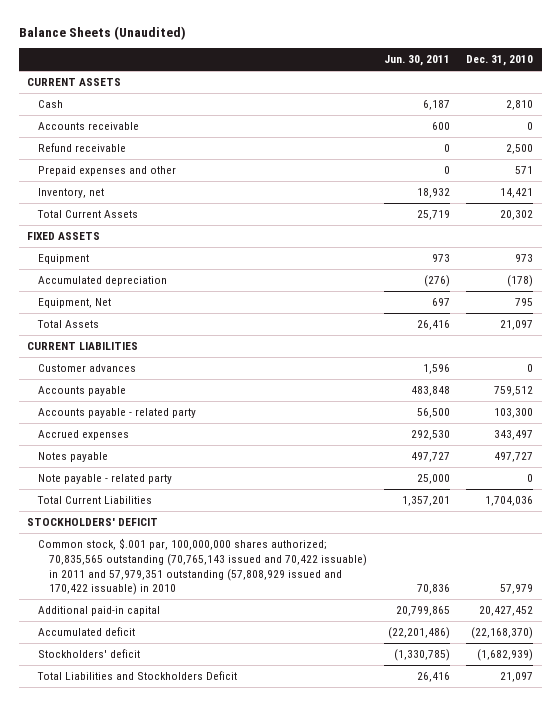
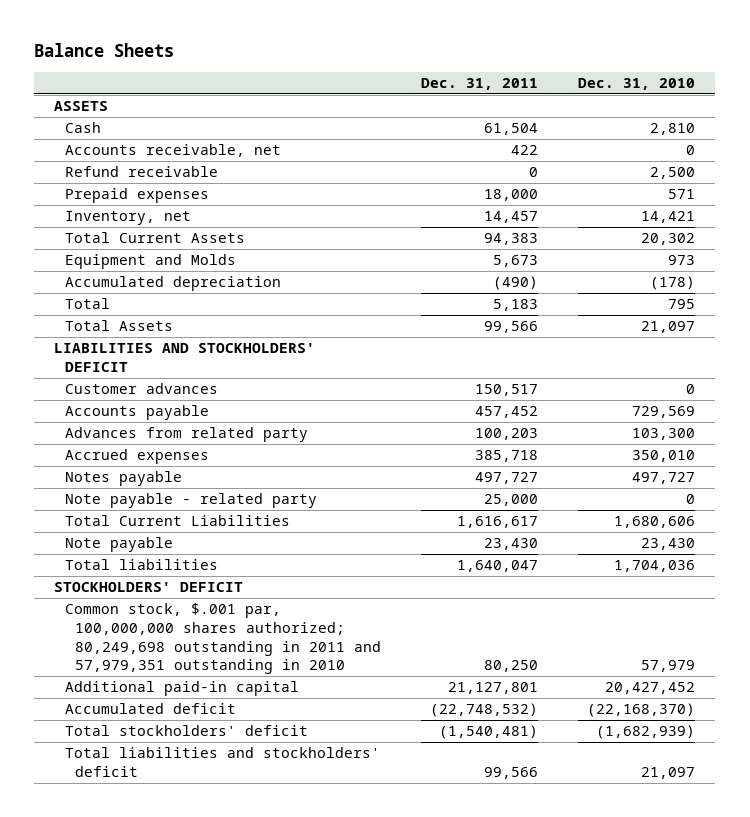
- Balance Sheets (Unaudited)
+ Balance Sheets
- | Jun. 30, 2011 | Dec. 31, 2010
+ | Dec. 31, 2011 | Dec. 31, 2010
- CURRENT ASSETS
+ ASSETS
- Accounts receivable | 600 | 0
+ Accounts receivable, net | 422 | 0
- Prepaid expenses and other | 0 | 571
+ Prepaid expenses | 18,000 | 571
- FIXED ASSETS
- Equipment | 973 | 973
+ Equipment and Molds | 5,673 | 973
- Equipment, Net | 697 | 795
+ Total | 5,183 | 795
- CURRENT LIABILITIES
+ LIABILITIES AND STOCKHOLDERS' DEFICIT
- Accounts payable | 483,848 | 759,512
- Accounts payable - related party | 56,500 | 103,300
- Accrued expenses | 292,530 | 343,497
+ Accounts payable | 457,452 | 729,569
+ Advances from related party | 100,203 | 103,300
+ Accrued expenses | 385,718 | 350,010
- Total Current Liabilities | 1,357,201 | 1,704,036
+ Total Current Liabilities | 1,616,617 | 1,680,606
+ Note payable | 23,430 | 23,430
+ Total liabilities | 1,640,047 | 1,704,036
- Common stock, $.001 par, 100,000,000 shares authorized; 70,835,565 outstanding (70,765,143 issued and 70,422 issuable) in 2011 and 57,979,351 outstanding (57,808,929 issued and 170,422 issuable) in 2010 | 70,836 | 57,979
+ Common stock, $.001 par, 100,000,000 shares authorized; 80,249,698 outstanding in 2011 and 57,979,351 outstanding in 2010 | 80,250 | 57,979
- Stockholders' deficit | (1,330,785) | (1,682,939)
- Total Liabilities and Stockholders Deficit | 26,416 | 21,097
+ Total stockholders' deficit | (1,540,481) | (1,682,939)
+ Total liabilities and stockholders' deficit | 99,566 | 21,097

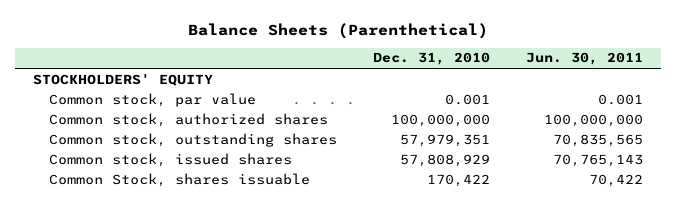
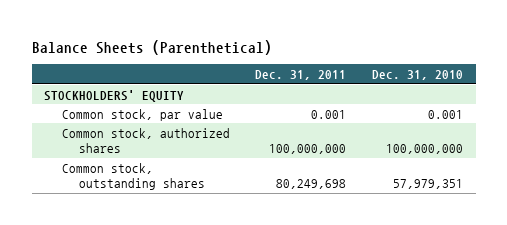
- | Dec. 31, 2010 | Jun. 30, 2011
+ | Dec. 31, 2011 | Dec. 31, 2010
- Common stock, issued shares | 57,808,929 | 70,765,143
- Common Stock, shares issuable | 170,422 | 70,422

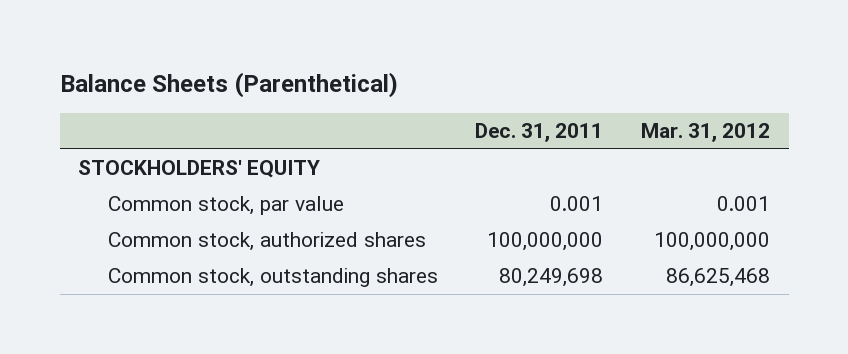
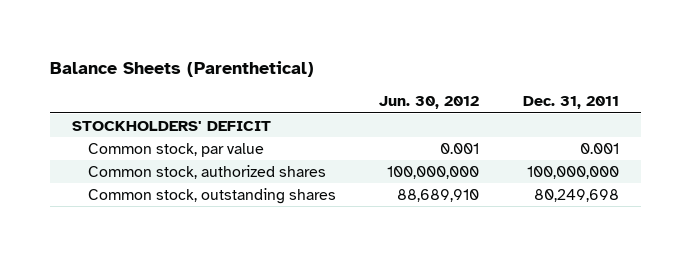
- | Dec. 31, 2011 | Mar. 31, 2012
+ | Jun. 30, 2012 | Dec. 31, 2011
- STOCKHOLDERS' EQUITY
+ STOCKHOLDERS' DEFICIT

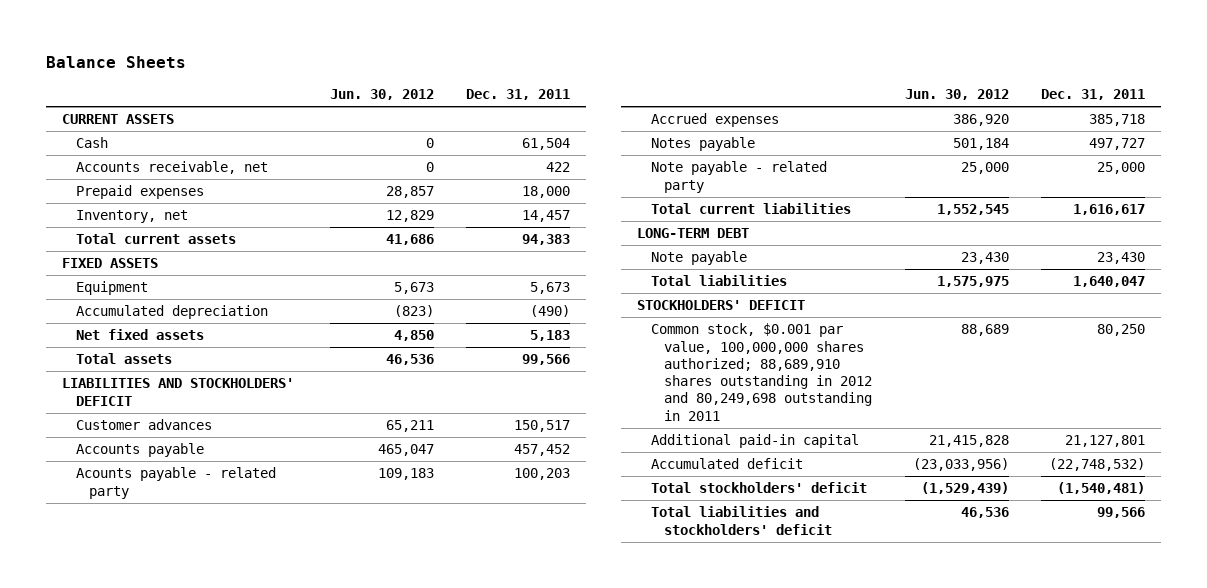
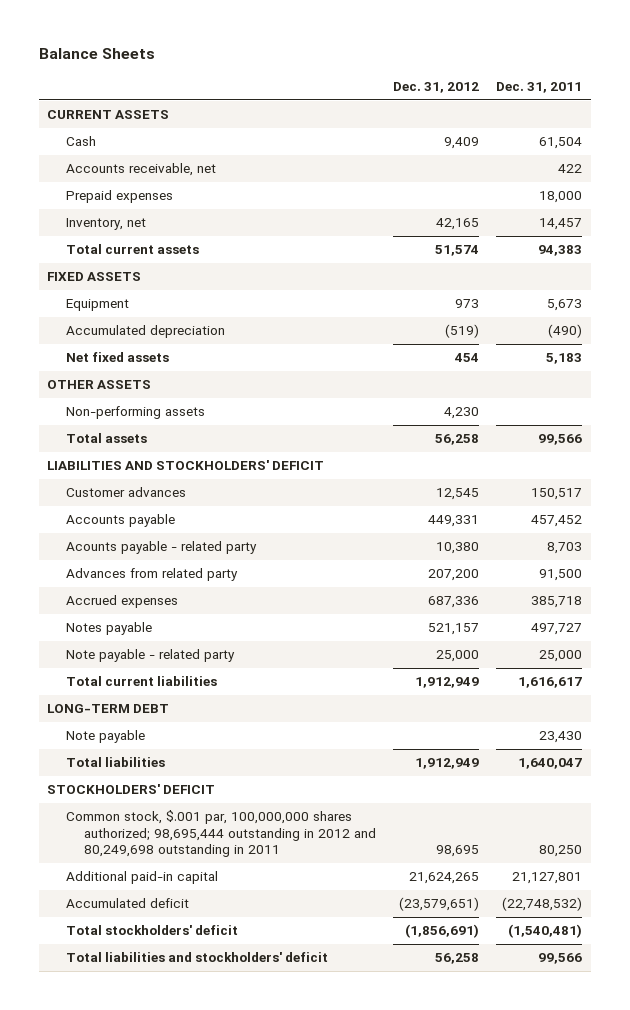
- | Jun. 30, 2012 | Dec. 31, 2011
+ | Dec. 31, 2012 | Dec. 31, 2011
+ OTHER ASSETS
+ Non-performing assets | 4,230 |
- Acounts payable - related party | 109,183 | 100,203
+ Acounts payable - related party | 10,380 | 8,703
+ Advances from related party | 207,200 | 91,500
- Common stock, $0.001 par value, 100,000,000 shares authorized; 88,689,910 shares outstanding in 2012 and 80,249,698 outstanding in 2011 | 88,689 | 80,250
+ Common stock, $.001 par, 100,000,000 shares authorized; 98,695,444 outstanding in 2012 and 80,249,698 outstanding in 2011 | 98,695 | 80,250

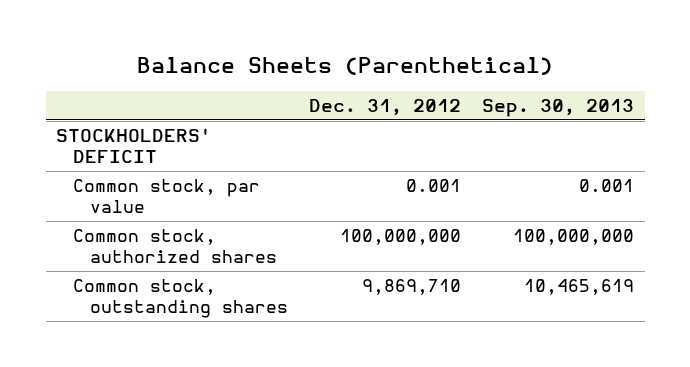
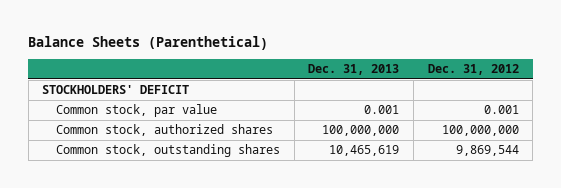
- | Dec. 31, 2012 | Sep. 30, 2013
+ | Dec. 31, 2013 | Dec. 31, 2012
- Common stock, outstanding shares | 9,869,710 | 10,465,619
+ Common stock, outstanding shares | 10,465,619 | 9,869,544

